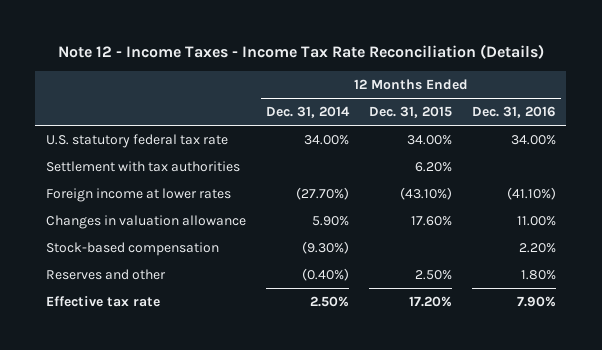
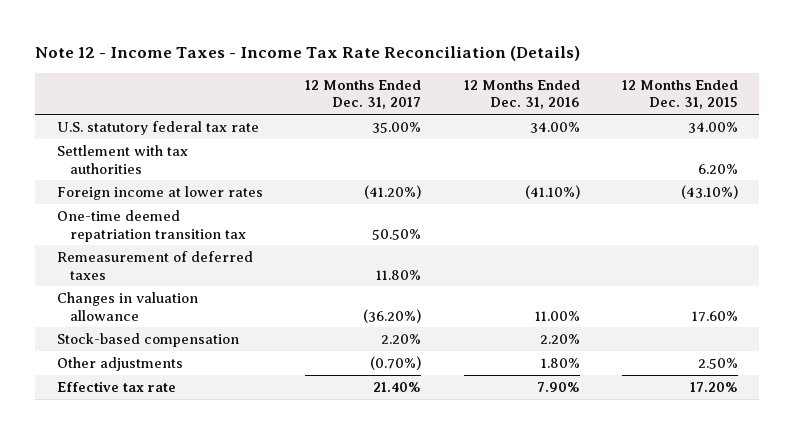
- | 12 Months Ended Dec. 31, 2014 | 12 Months Ended Dec. 31, 2015 | 12 Months Ended Dec. 31, 2016
+ | 12 Months Ended Dec. 31, 2017 | 12 Months Ended Dec. 31, 2016 | 12 Months Ended Dec. 31, 2015
+ One-time deemed repatriation transition tax | 50.50% | |
+ Remeasurement of deferred taxes | 11.80% | |
- Reserves and other | (0.40%) | 2.50% | 1.80%
+ Other adjustments | (0.70%) | 1.80% | 2.50%

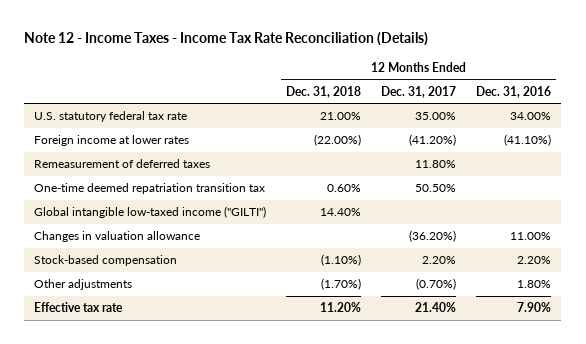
- | 12 Months Ended Dec. 31, 2017 | 12 Months Ended Dec. 31, 2016 | 12 Months Ended Dec. 31, 2015
+ | 12 Months Ended Dec. 31, 2018 | 12 Months Ended Dec. 31, 2017 | 12 Months Ended Dec. 31, 2016
- Settlement with tax authorities | | | 6.20%
moved down: One-time deemed repatriation transition tax | 0.60% | 50.50% |
+ Global intangible low-taxed income ("GILTI") | 14.40% | |

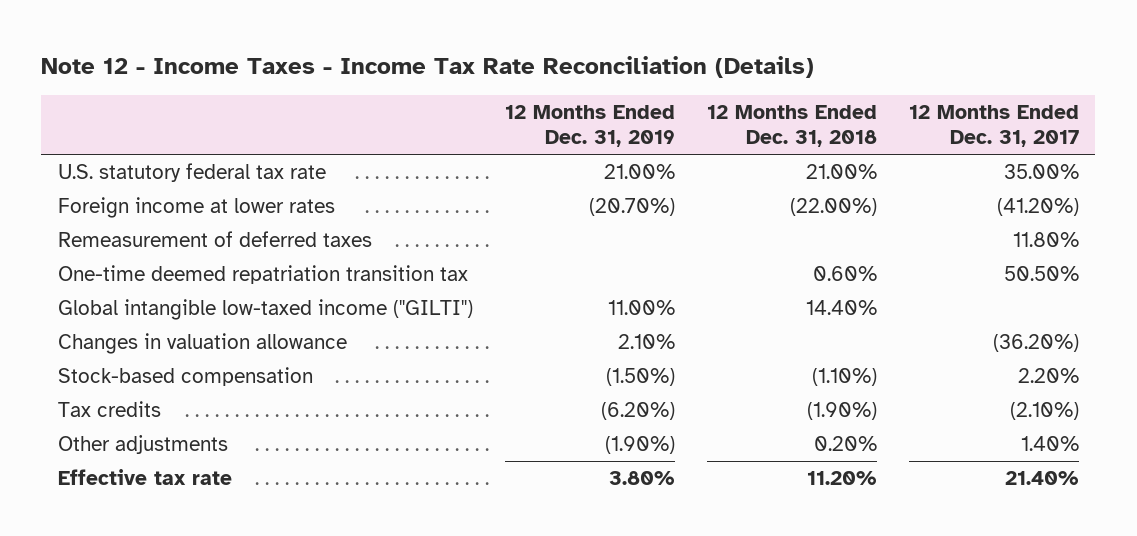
- | 12 Months Ended Dec. 31, 2018 | 12 Months Ended Dec. 31, 2017 | 12 Months Ended Dec. 31, 2016
+ | 12 Months Ended Dec. 31, 2019 | 12 Months Ended Dec. 31, 2018 | 12 Months Ended Dec. 31, 2017
- Other adjustments | (1.70%) | (0.70%) | 1.80%
+ Tax credits | (6.20%) | (1.90%) | (2.10%)
+ Other adjustments | (1.90%) | 0.20% | 1.40%

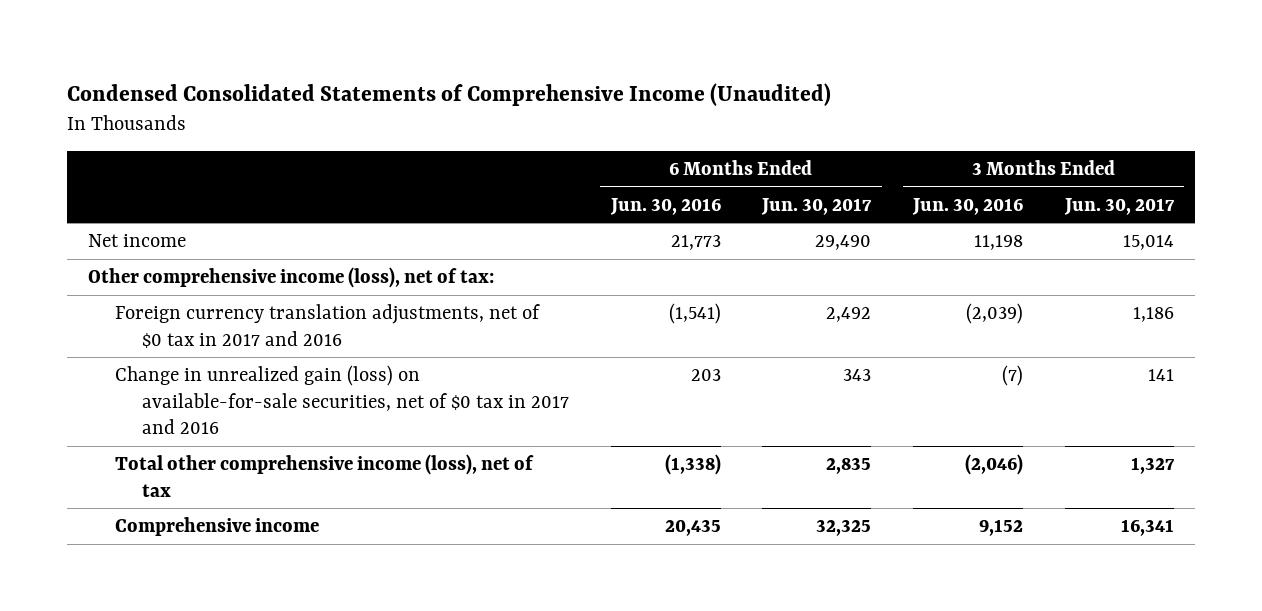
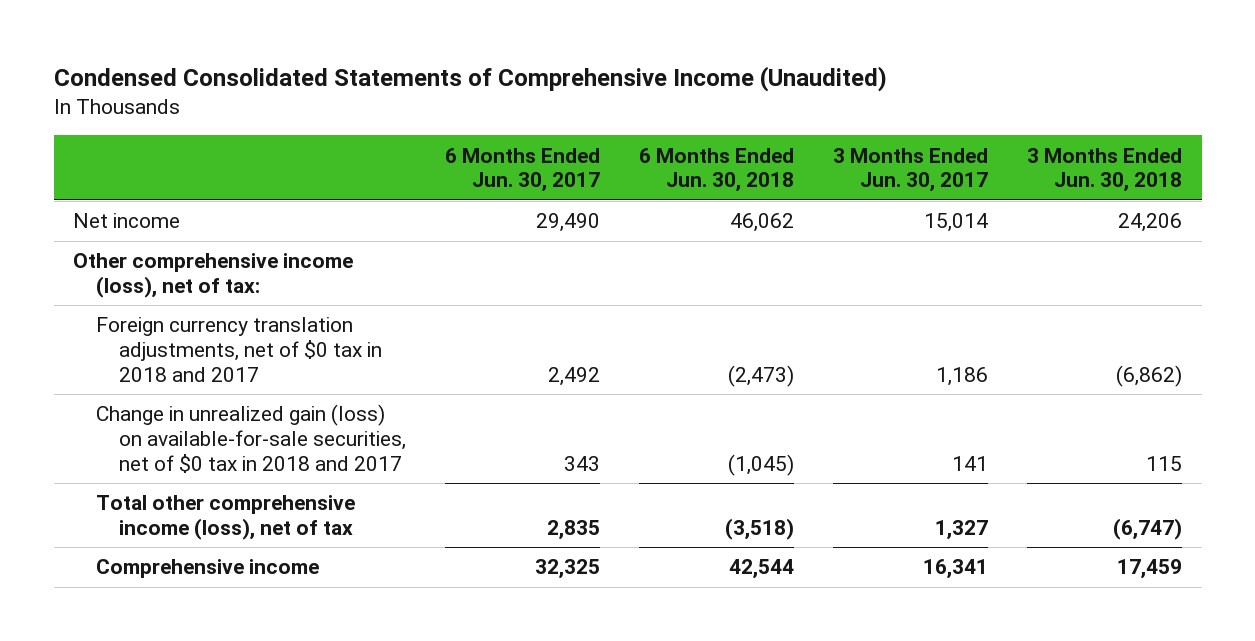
- | 6 Months Ended Jun. 30, 2016 | 6 Months Ended Jun. 30, 2017 | 3 Months Ended Jun. 30, 2016 | 3 Months Ended Jun. 30, 2017
+ | 6 Months Ended Jun. 30, 2017 | 6 Months Ended Jun. 30, 2018 | 3 Months Ended Jun. 30, 2017 | 3 Months Ended Jun. 30, 2018
- Foreign currency translation adjustments, net of $0 tax in 2017 and 2016 | (1,541) | 2,492 | (2,039) | 1,186
- Change in unrealized gain (loss) on available-for-sale securities, net of $0 tax in 2017 and 2016 | 203 | 343 | (7) | 141
+ Foreign currency translation adjustments, net of $0 tax in 2018 and 2017 | 2,492 | (2,473) | 1,186 | (6,862)
+ Change in unrealized gain (loss) on available-for-sale securities, net of $0 tax in 2018 and 2017 | 343 | (1,045) | 141 | 115

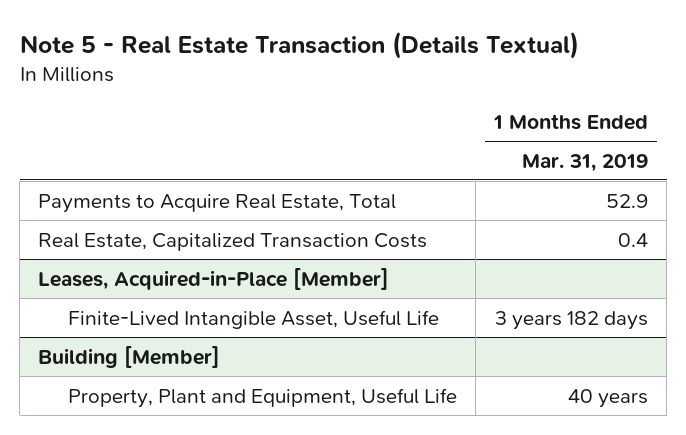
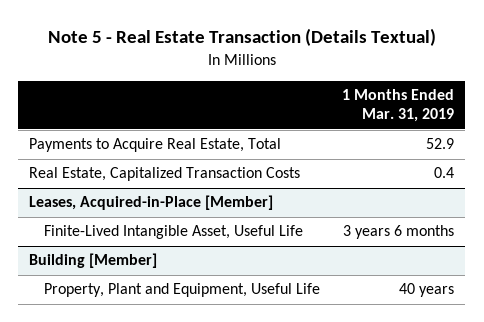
@ Leases, Acquired-in-Place [Member]
- Finite-Lived Intangible Asset, Useful Life | 3 years 182 days
+ Finite-Lived Intangible Asset, Useful Life | 3 years 6 months

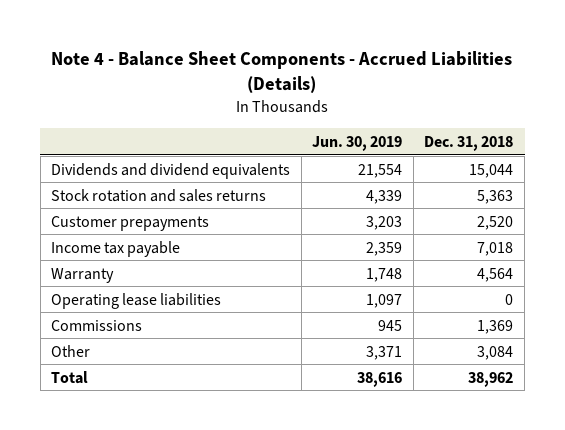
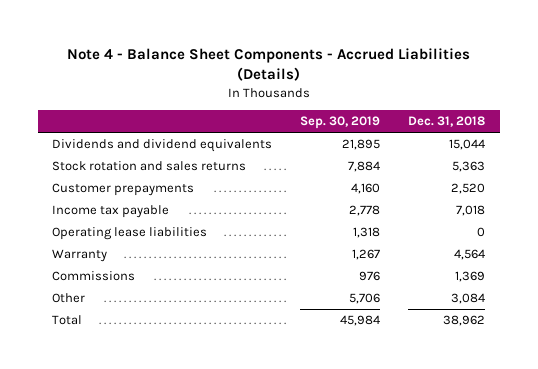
- | Jun. 30, 2019 | Dec. 31, 2018
+ | Sep. 30, 2019 | Dec. 31, 2018
moved down: Warranty | 1,267 | 4,564

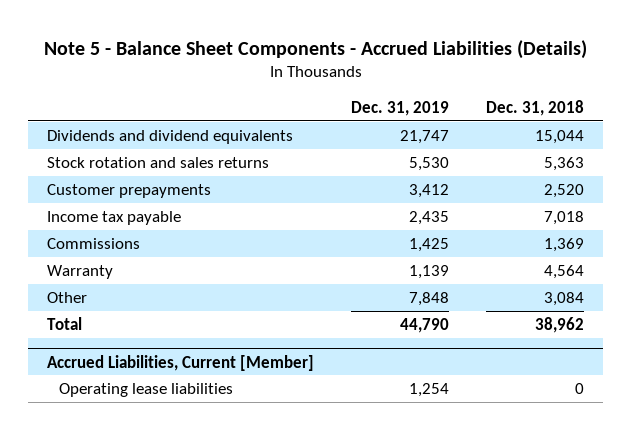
- Note 4 - Balance Sheet Components - Accrued Liabilities (Details)
+ Note 5 - Balance Sheet Components - Accrued Liabilities (Details)
- | Sep. 30, 2019 | Dec. 31, 2018
+ | Dec. 31, 2019 | Dec. 31, 2018
- Operating lease liabilities | 1,318 | 0
moved down: Warranty | 1,139 | 4,564
+ Accrued Liabilities, Current [Member]
+ Operating lease liabilities | 1,254 | 0

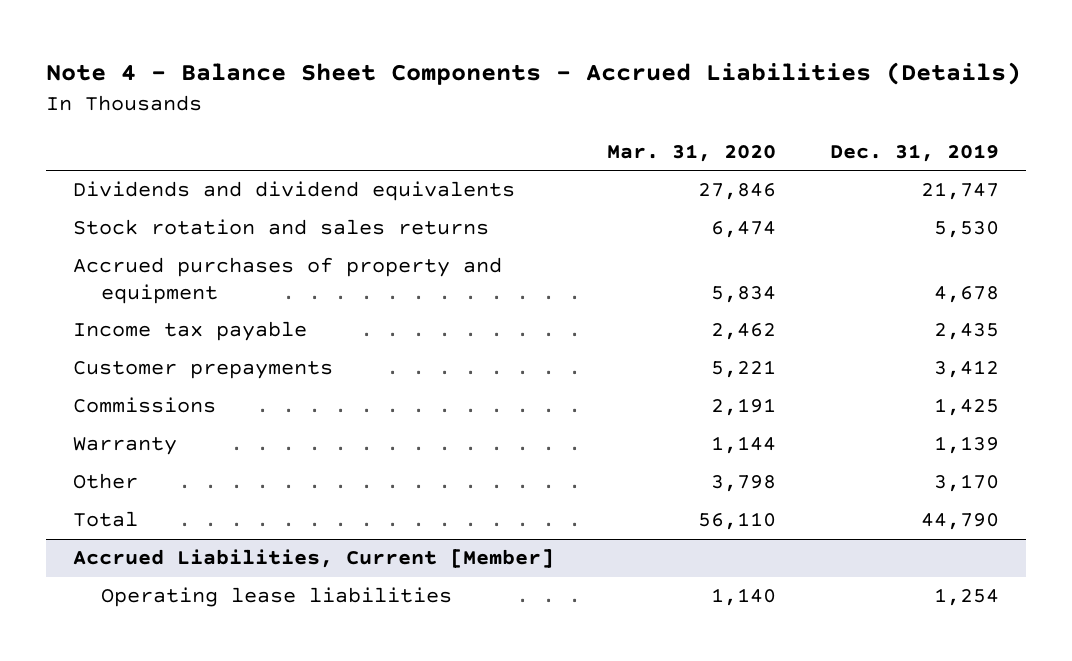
- Note 5 - Balance Sheet Components - Accrued Liabilities (Details)
+ Note 4 - Balance Sheet Components - Accrued Liabilities (Details)
- | Dec. 31, 2019 | Dec. 31, 2018
+ | Mar. 31, 2020 | Dec. 31, 2019
+ Accrued purchases of property and equipment | 5,834 | 4,678
moved down: Customer prepayments | 5,221 | 3,412
- Other | 7,848 | 3,084
+ Other | 3,798 | 3,170

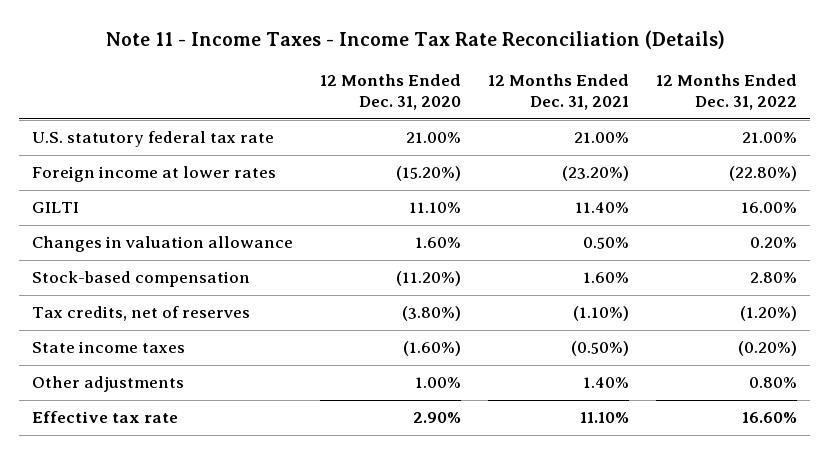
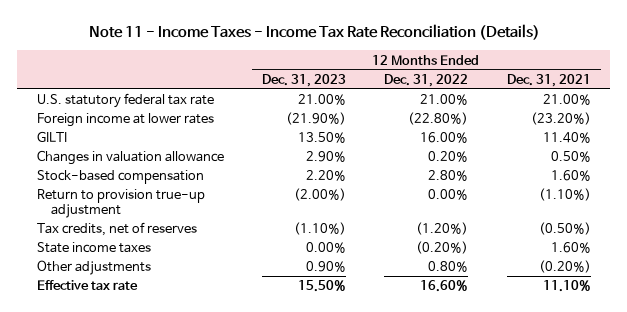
- | 12 Months Ended Dec. 31, 2020 | 12 Months Ended Dec. 31, 2021 | 12 Months Ended Dec. 31, 2022
+ | 12 Months Ended Dec. 31, 2023 | 12 Months Ended Dec. 31, 2022 | 12 Months Ended Dec. 31, 2021
- Tax credits, net of reserves | (3.80%) | (1.10%) | (1.20%)
- State income taxes | (1.60%) | (0.50%) | (0.20%)
- Other adjustments | 1.00% | 1.40% | 0.80%
+ Return to provision true-up adjustment | (2.00%) | 0.00% | (1.10%)
+ Tax credits, net of reserves | (1.10%) | (1.20%) | (0.50%)
+ State income taxes | 0.00% | (0.20%) | 1.60%
+ Other adjustments | 0.90% | 0.80% | (0.20%)

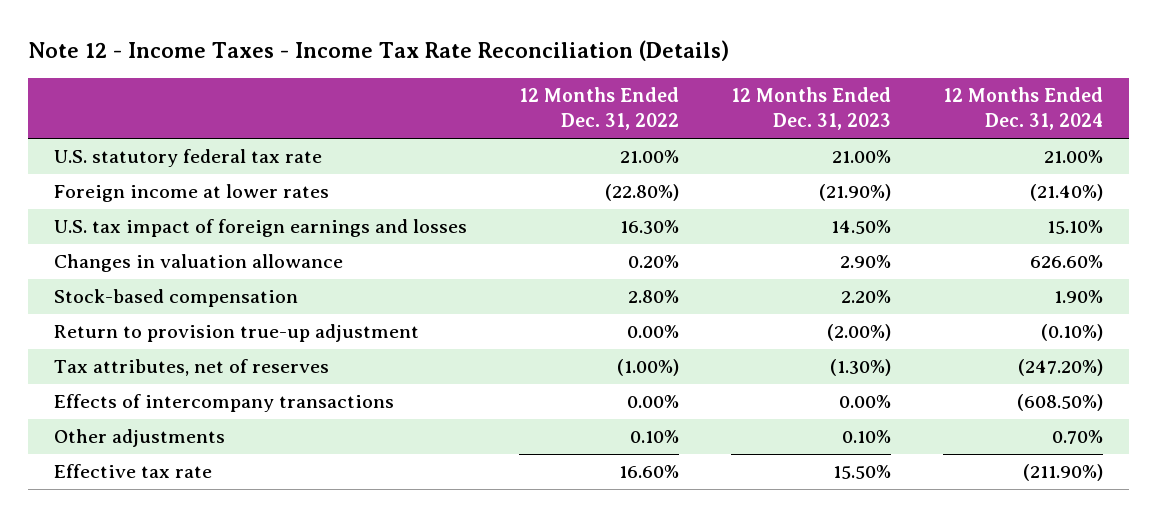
- Note 11 - Income Taxes - Income Tax Rate Reconciliation (Details)
+ Note 12 - Income Taxes - Income Tax Rate Reconciliation (Details)
- | 12 Months Ended Dec. 31, 2023 | 12 Months Ended Dec. 31, 2022 | 12 Months Ended Dec. 31, 2021
+ | 12 Months Ended Dec. 31, 2022 | 12 Months Ended Dec. 31, 2023 | 12 Months Ended Dec. 31, 2024
- GILTI | 13.50% | 16.00% | 11.40%
+ U.S. tax impact of foreign earnings and losses | 16.30% | 14.50% | 15.10%
- Tax credits, net of reserves | (1.10%) | (1.20%) | (0.50%)
- State income taxes | 0.00% | (0.20%) | 1.60%
- Other adjustments | 0.90% | 0.80% | (0.20%)
+ Tax attributes, net of reserves | (1.00%) | (1.30%) | (247.20%)
+ Effects of intercompany transactions | 0.00% | 0.00% | (608.50%)
+ Other adjustments | 0.10% | 0.10% | 0.70%

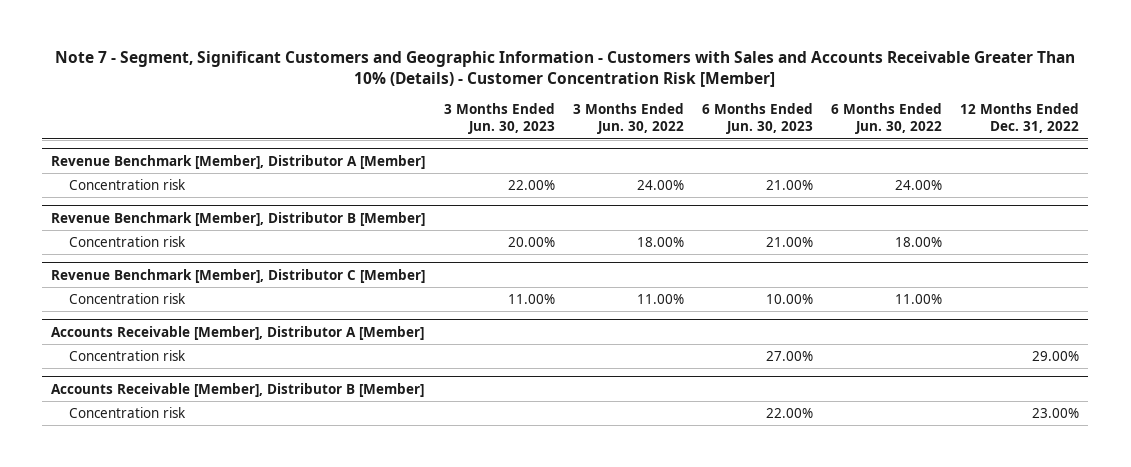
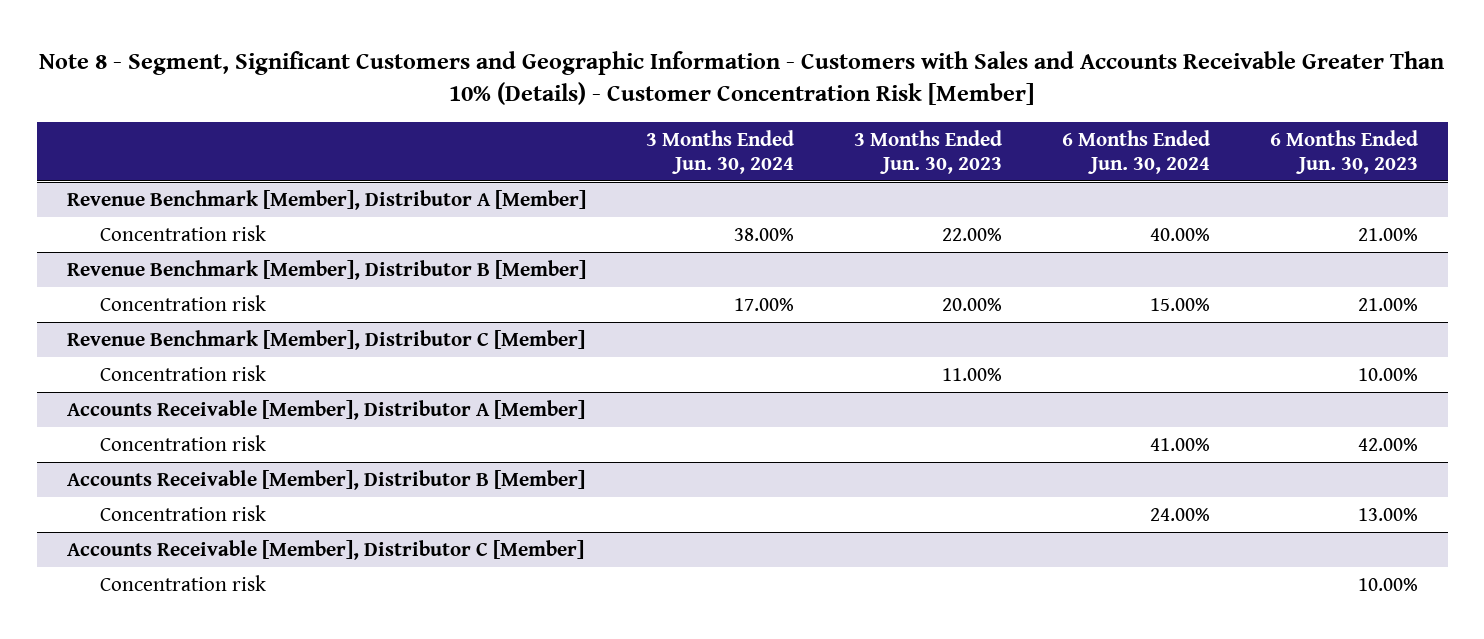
- Note 7 - Segment, Significant Customers and Geographic Information - Customers with Sales and Accounts Receivable Greater Than 10% (Details) - Customer Concentration Risk [Member]
+ Note 8 - Segment, Significant Customers and Geographic Information - Customers with Sales and Accounts Receivable Greater Than 10% (Details) - Customer Concentration Risk [Member]
- | 3 Months Ended Jun. 30, 2023 | 3 Months Ended Jun. 30, 2022 | 6 Months Ended Jun. 30, 2023 | 6 Months Ended Jun. 30, 2022 | 12 Months Ended Dec. 31, 2022
+ | 3 Months Ended Jun. 30, 2024 | 3 Months Ended Jun. 30, 2023 | 6 Months Ended Jun. 30, 2024 | 6 Months Ended Jun. 30, 2023
@ Accounts Receivable [Member], Distributor A [Member]
- Concentration risk | | | 27.00% | | 29.00%
+ Concentration risk | | | 41.00% | 42.00%
@ Accounts Receivable [Member], Distributor B [Member]
- Concentration risk | | | 22.00% | | 23.00%
+ Concentration risk | | | 24.00% | 13.00%
+ Accounts Receivable [Member], Distributor C [Member]
+ Concentration risk | | | | 10.00%

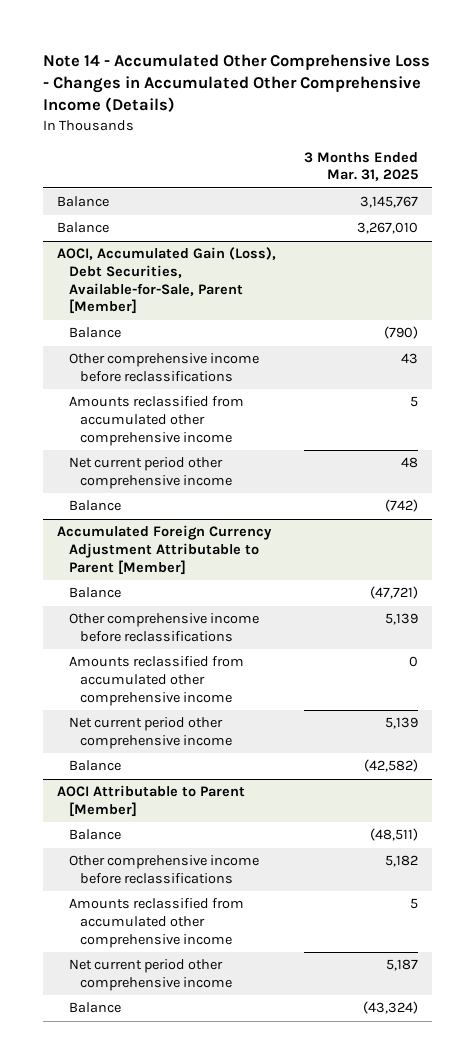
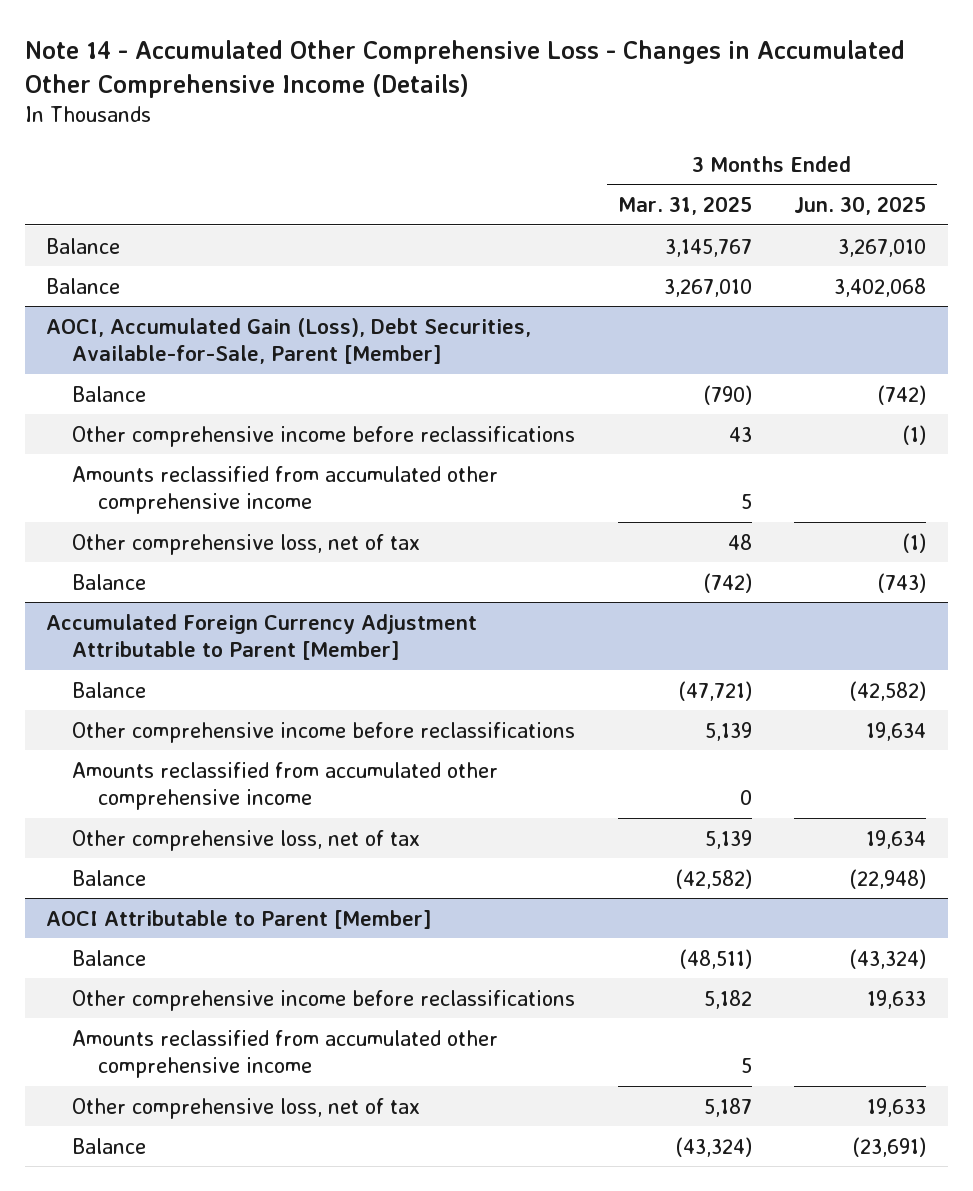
- | 3 Months Ended Mar. 31, 2025
+ | 3 Months Ended Mar. 31, 2025 | 3 Months Ended Jun. 30, 2025
@ AOCI, Accumulated Gain (Loss), Debt Securities, Available-for-Sale, Parent [Member]
- Net current period other comprehensive income | 48
+ Other comprehensive loss, net of tax | 48 | (1)
@ Accumulated Foreign Currency Adjustment Attributable to Parent [Member]
- Net current period other comprehensive income | 5,139
+ Other comprehensive loss, net of tax | 5,139 | 19,634
@ AOCI Attributable to Parent [Member]
- Net current period other comprehensive income | 5,187
+ Other comprehensive loss, net of tax | 5,187 | 19,633

